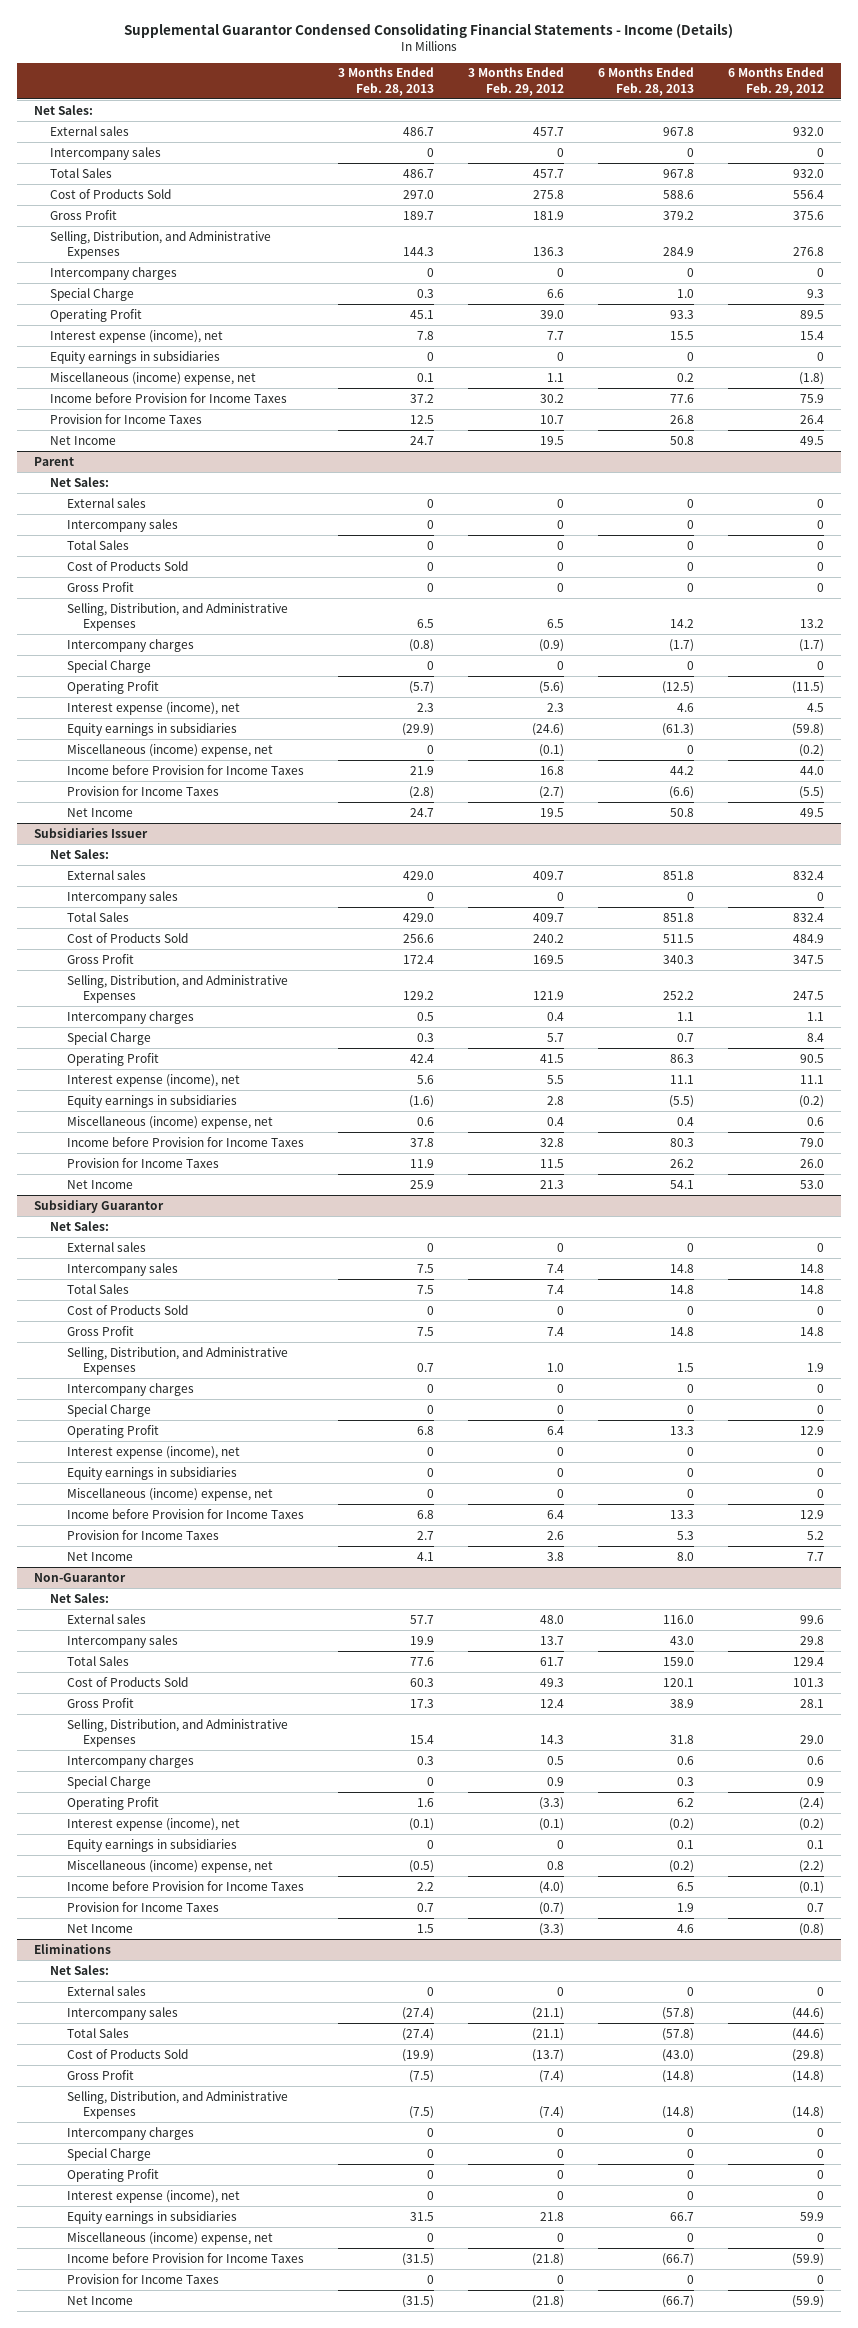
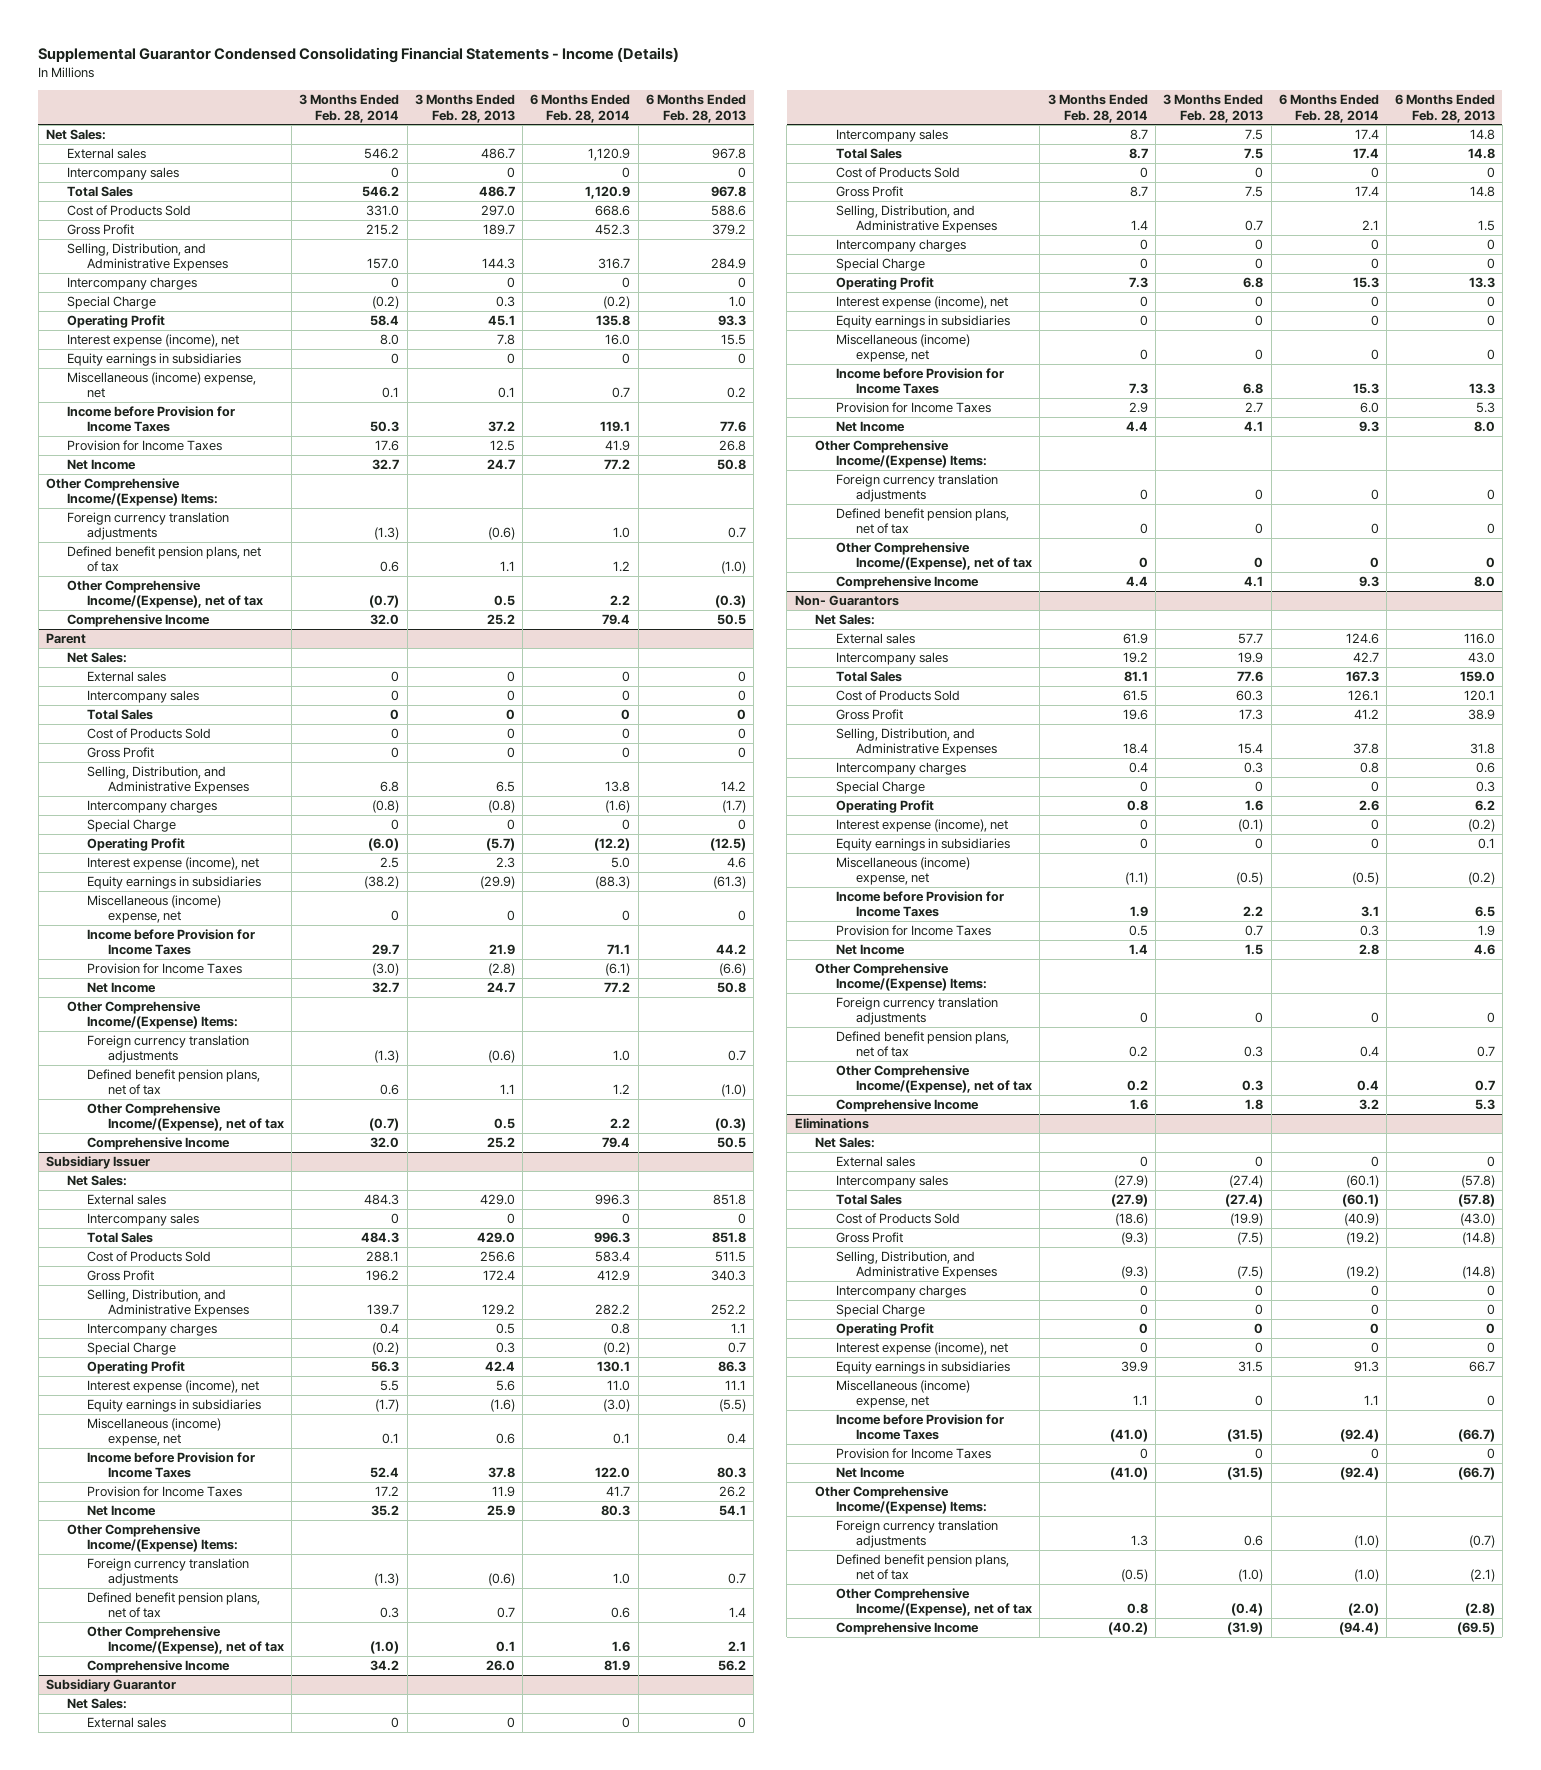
- | 3 Months Ended Feb. 28, 2013 | 3 Months Ended Feb. 29, 2012 | 6 Months Ended Feb. 28, 2013 | 6 Months Ended Feb. 29, 2012
+ | 3 Months Ended Feb. 28, 2014 | 3 Months Ended Feb. 28, 2013 | 6 Months Ended Feb. 28, 2014 | 6 Months Ended Feb. 28, 2013
+ Other Comprehensive Income/(Expense) Items:
+ Foreign currency translation adjustments | (1.3) | (0.6) | 1.0 | 0.7
+ Defined benefit pension plans, net of tax | 0.6 | 1.1 | 1.2 | (1.0)
+ Other Comprehensive Income/(Expense), net of tax | (0.7) | 0.5 | 2.2 | (0.3)
+ Comprehensive Income | 32.0 | 25.2 | 79.4 | 50.5
- Subsidiaries Issuer
@ Parent
+ Other Comprehensive Income/(Expense) Items:
+ Foreign currency translation adjustments | (1.3) | (0.6) | 1.0 | 0.7
+ Defined benefit pension plans, net of tax | 0.6 | 1.1 | 1.2 | (1.0)
+ Other Comprehensive Income/(Expense), net of tax | (0.7) | 0.5 | 2.2 | (0.3)
+ Comprehensive Income | 32.0 | 25.2 | 79.4 | 50.5
+ Subsidiary Issuer
+ Other Comprehensive Income/(Expense) Items:
+ Foreign currency translation adjustments | (1.3) | (0.6) | 1.0 | 0.7
+ Defined benefit pension plans, net of tax | 0.3 | 0.7 | 0.6 | 1.4
+ Other Comprehensive Income/(Expense), net of tax | (1.0) | 0.1 | 1.6 | 2.1
+ Comprehensive Income | 34.2 | 26.0 | 81.9 | 56.2
- Non-Guarantor
@ Subsidiary Guarantor
+ Other Comprehensive Income/(Expense) Items:
+ Foreign currency translation adjustments | 0 | 0 | 0 | 0
+ Defined benefit pension plans, net of tax | 0 | 0 | 0 | 0
+ Other Comprehensive Income/(Expense), net of tax | 0 | 0 | 0 | 0
+ Comprehensive Income | 4.4 | 4.1 | 9.3 | 8.0
+ Non- Guarantors
+ Other Comprehensive Income/(Expense) Items:
+ Foreign currency translation adjustments | 0 | 0 | 0 | 0
+ Defined benefit pension plans, net of tax | 0.2 | 0.3 | 0.4 | 0.7
+ Other Comprehensive Income/(Expense), net of tax | 0.2 | 0.3 | 0.4 | 0.7
+ Comprehensive Income | 1.6 | 1.8 | 3.2 | 5.3
@ Eliminations
+ Other Comprehensive Income/(Expense) Items:
+ Foreign currency translation adjustments | 1.3 | 0.6 | (1.0) | (0.7)
+ Defined benefit pension plans, net of tax | (0.5) | (1.0) | (1.0) | (2.1)
+ Other Comprehensive Income/(Expense), net of tax | 0.8 | (0.4) | (2.0) | (2.8)
+ Comprehensive Income | (40.2) | (31.9) | (94.4) | (69.5)

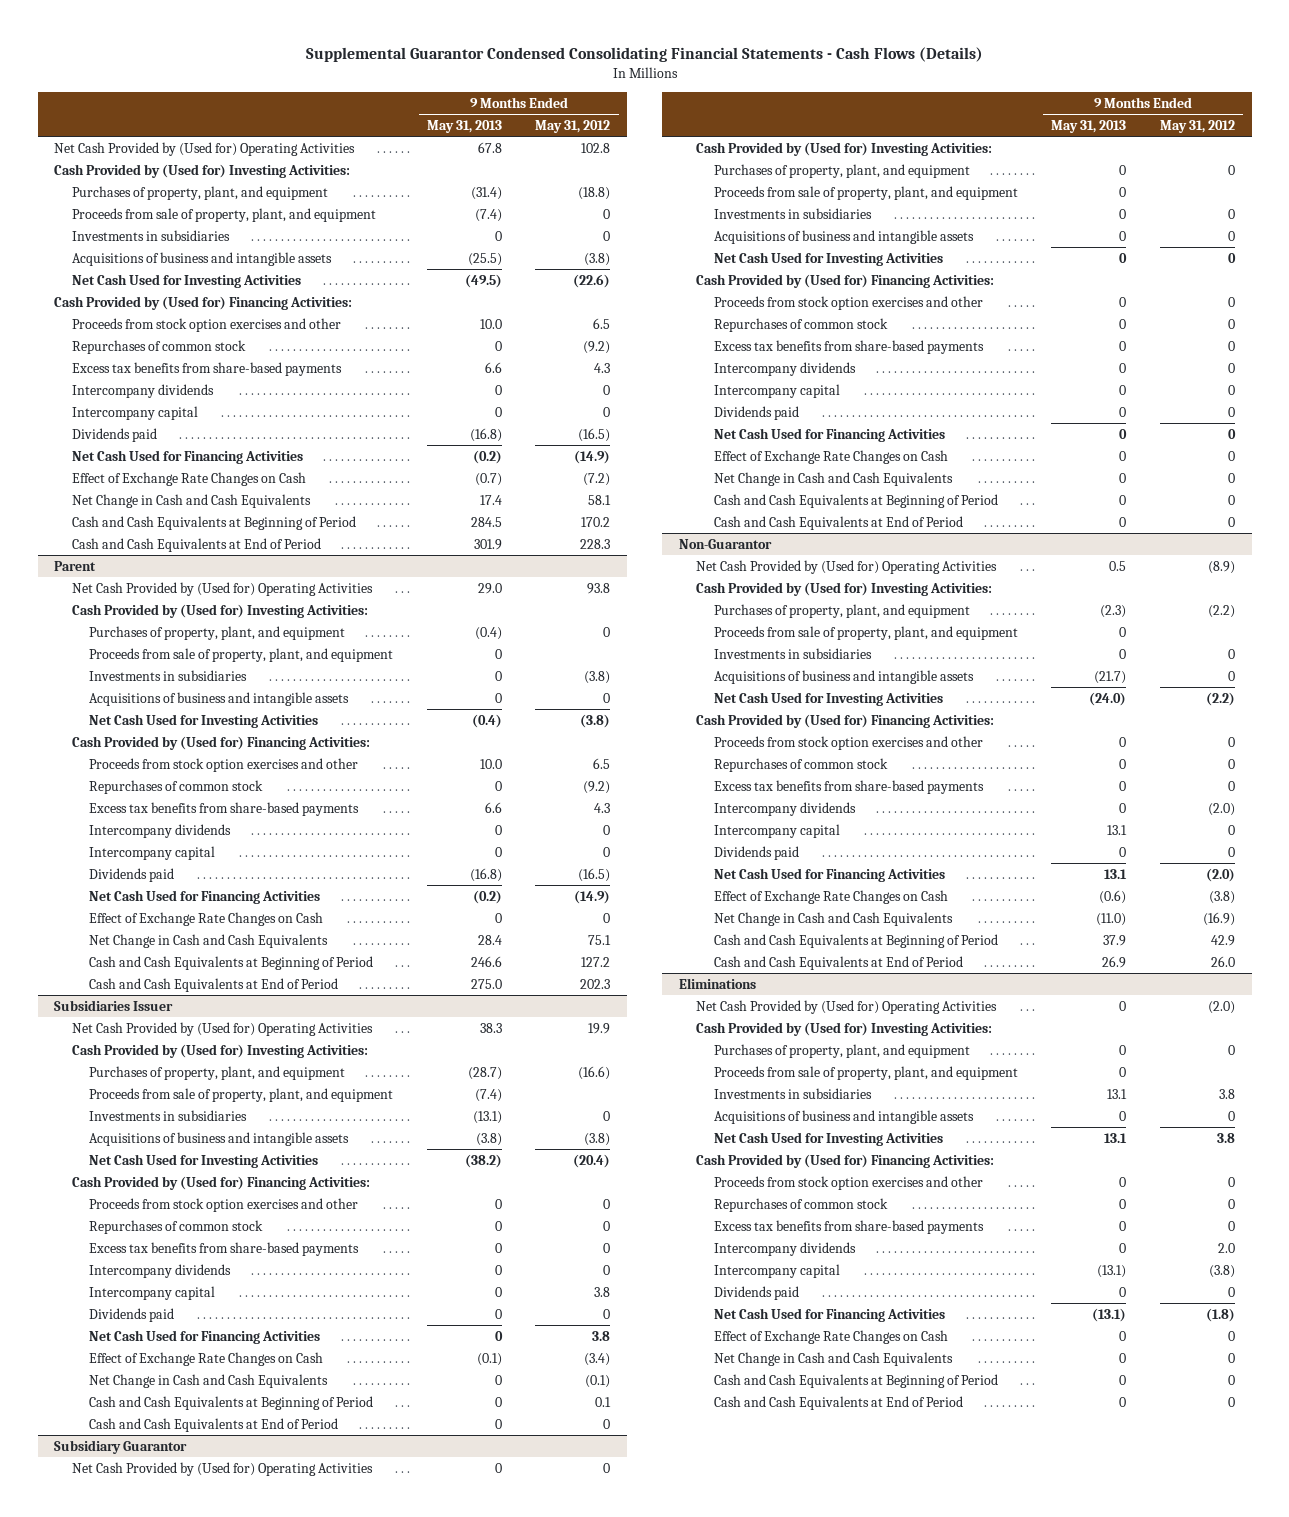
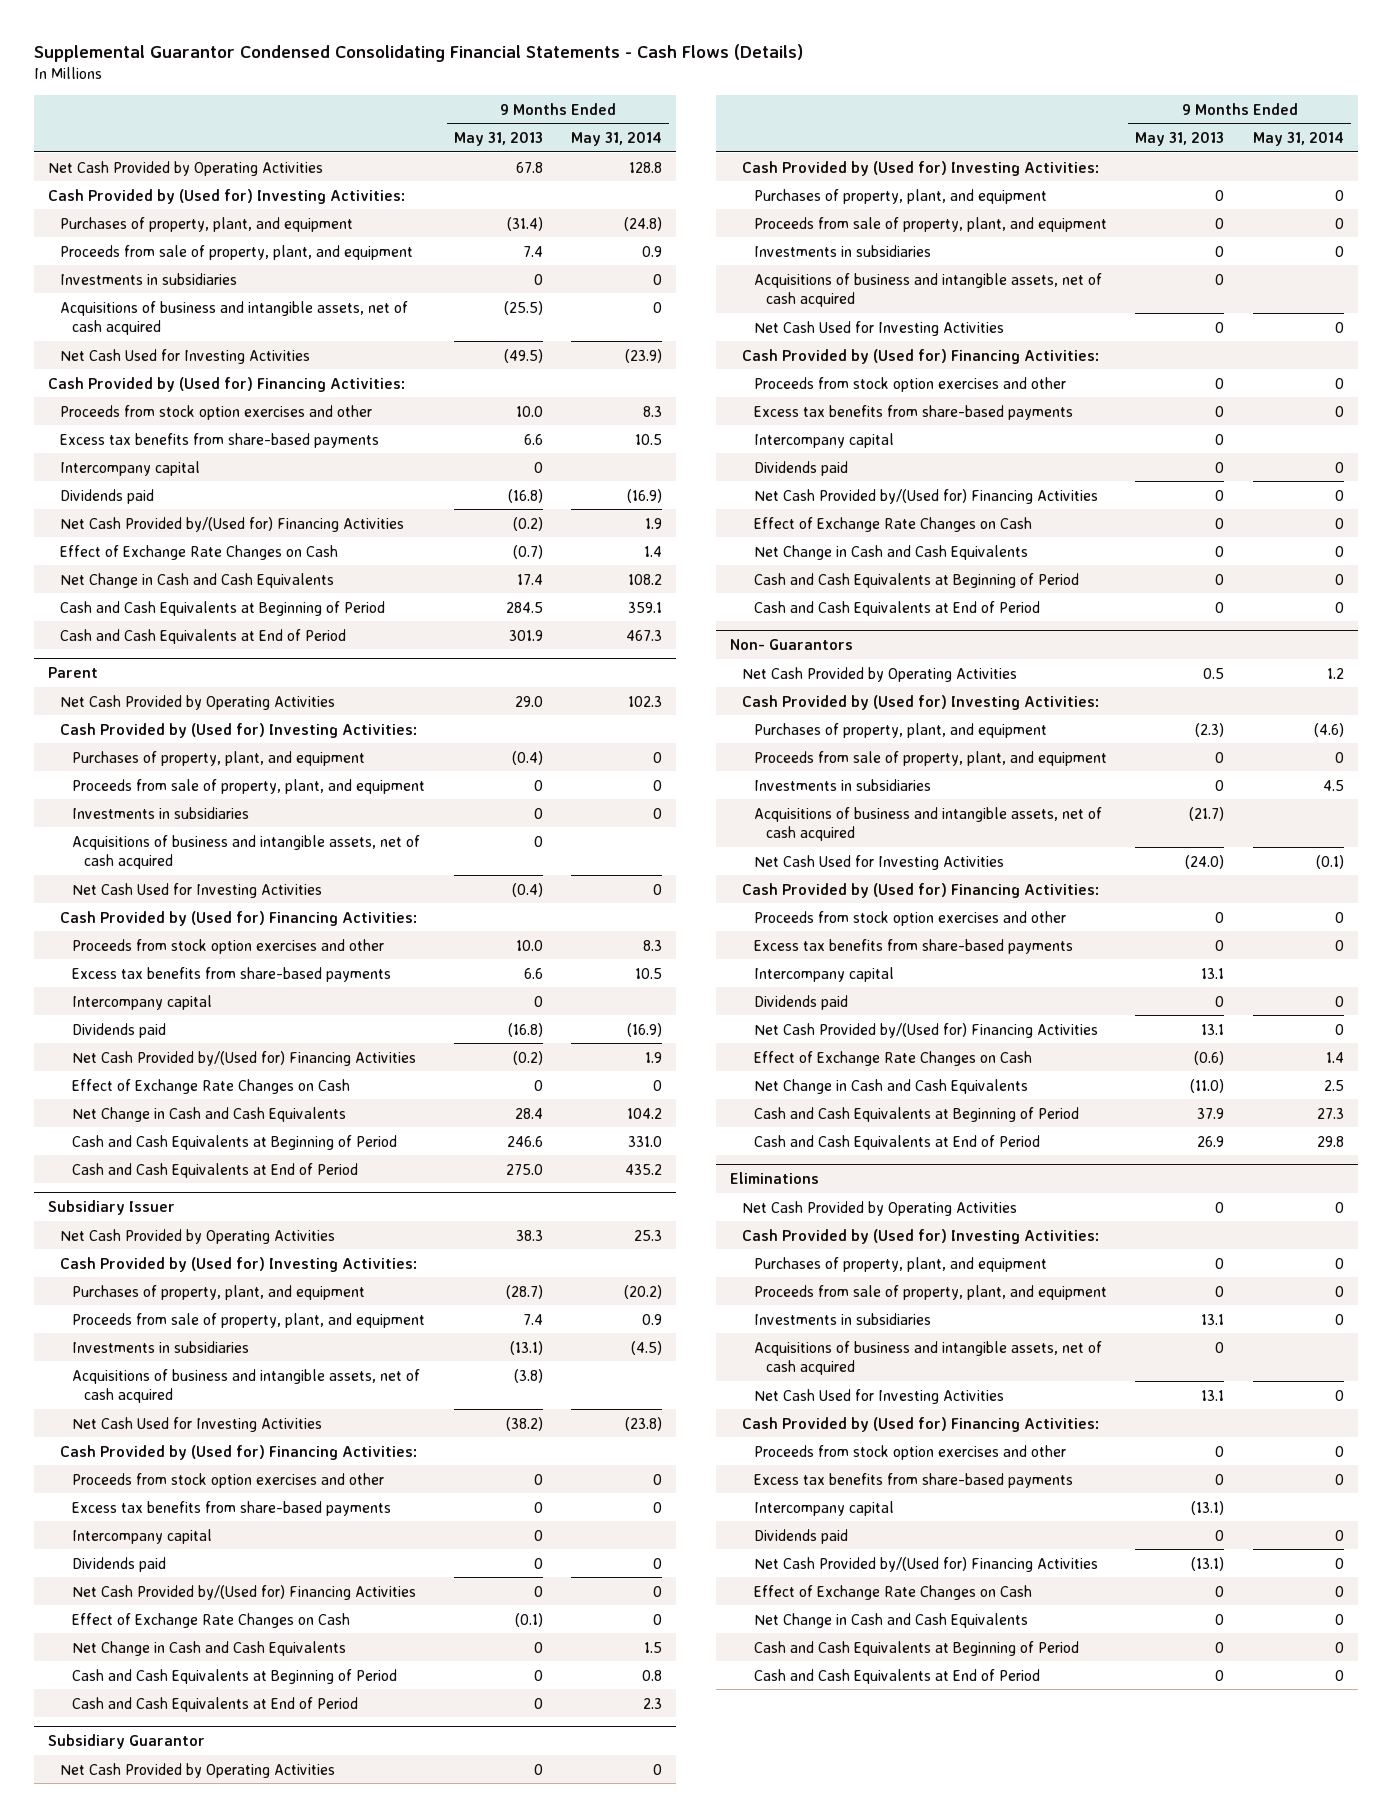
- | 9 Months Ended May 31, 2013 | 9 Months Ended May 31, 2012
+ | 9 Months Ended May 31, 2013 | 9 Months Ended May 31, 2014
- Net Cash Provided by (Used for) Operating Activities | 67.8 | 102.8
+ Net Cash Provided by Operating Activities | 67.8 | 128.8
- Proceeds from sale of property, plant, and equipment | (7.4) | 0
+ Proceeds from sale of property, plant, and equipment | 7.4 | 0.9
- Acquisitions of business and intangible assets | (25.5) | (3.8)
+ Acquisitions of business and intangible assets, net of cash acquired | (25.5) | 0
- Repurchases of common stock | 0 | (9.2)
- Intercompany dividends | 0 | 0
- Net Cash Used for Financing Activities | (0.2) | (14.9)
+ Net Cash Provided by/(Used for) Financing Activities | (0.2) | 1.9
@ Parent
- Net Cash Provided by (Used for) Operating Activities | 29.0 | 93.8
+ Net Cash Provided by Operating Activities | 29.0 | 102.3
- Acquisitions of business and intangible assets | 0 | 0
+ Acquisitions of business and intangible assets, net of cash acquired | 0 |
- Repurchases of common stock | 0 | (9.2)
- Intercompany dividends | 0 | 0
- Net Cash Used for Financing Activities | (0.2) | (14.9)
+ Net Cash Provided by/(Used for) Financing Activities | (0.2) | 1.9
- Subsidiaries Issuer
- Net Cash Provided by (Used for) Operating Activities | 38.3 | 19.9
+ Subsidiary Issuer
+ Net Cash Provided by Operating Activities | 38.3 | 25.3
- Proceeds from sale of property, plant, and equipment | (7.4) |
+ Proceeds from sale of property, plant, and equipment | 7.4 | 0.9
- Acquisitions of business and intangible assets | (3.8) | (3.8)
+ Acquisitions of business and intangible assets, net of cash acquired | (3.8) |
- Repurchases of common stock | 0 | 0
- Intercompany dividends | 0 | 0
- Net Cash Used for Financing Activities | 0 | 3.8
+ Net Cash Provided by/(Used for) Financing Activities | 0 | 0
@ Subsidiary Guarantor
- Net Cash Provided by (Used for) Operating Activities | 0 | 0
+ Net Cash Provided by Operating Activities | 0 | 0
- Acquisitions of business and intangible assets | 0 | 0
+ Acquisitions of business and intangible assets, net of cash acquired | 0 |
- Repurchases of common stock | 0 | 0
- Intercompany dividends | 0 | 0
- Net Cash Used for Financing Activities | 0 | 0
+ Net Cash Provided by/(Used for) Financing Activities | 0 | 0
- Non-Guarantor
- Net Cash Provided by (Used for) Operating Activities | 0.5 | (8.9)
+ Non- Guarantors
+ Net Cash Provided by Operating Activities | 0.5 | 1.2
- Acquisitions of business and intangible assets | (21.7) | 0
+ Acquisitions of business and intangible assets, net of cash acquired | (21.7) |
- Repurchases of common stock | 0 | 0
- Intercompany dividends | 0 | (2.0)
- Net Cash Used for Financing Activities | 13.1 | (2.0)
+ Net Cash Provided by/(Used for) Financing Activities | 13.1 | 0
@ Eliminations
- Net Cash Provided by (Used for) Operating Activities | 0 | (2.0)
+ Net Cash Provided by Operating Activities | 0 | 0
- Acquisitions of business and intangible assets | 0 | 0
+ Acquisitions of business and intangible assets, net of cash acquired | 0 |
- Repurchases of common stock | 0 | 0
- Intercompany dividends | 0 | 2.0
- Net Cash Used for Financing Activities | (13.1) | (1.8)
+ Net Cash Provided by/(Used for) Financing Activities | (13.1) | 0

